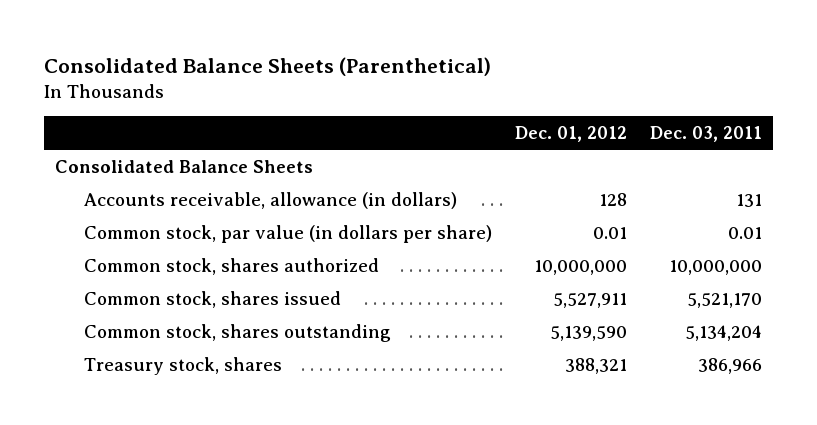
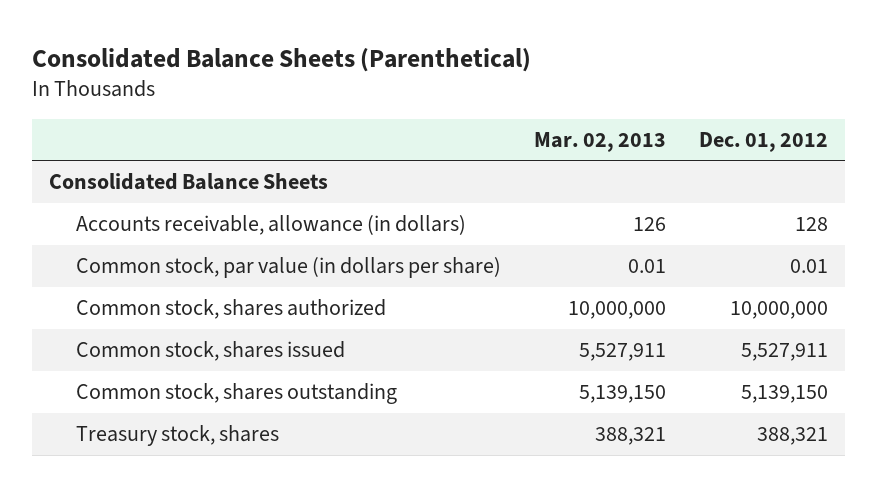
- | Dec. 01, 2012 | Dec. 03, 2011
+ | Mar. 02, 2013 | Dec. 01, 2012
- Common stock, shares outstanding | 5,139,590 | 5,134,204
+ Common stock, shares outstanding | 5,139,150 | 5,139,150

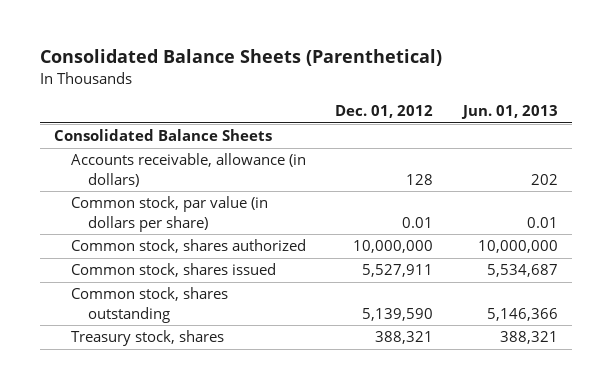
- | Mar. 02, 2013 | Dec. 01, 2012
+ | Dec. 01, 2012 | Jun. 01, 2013
- Common stock, shares outstanding | 5,139,150 | 5,139,150
+ Common stock, shares outstanding | 5,139,590 | 5,146,366

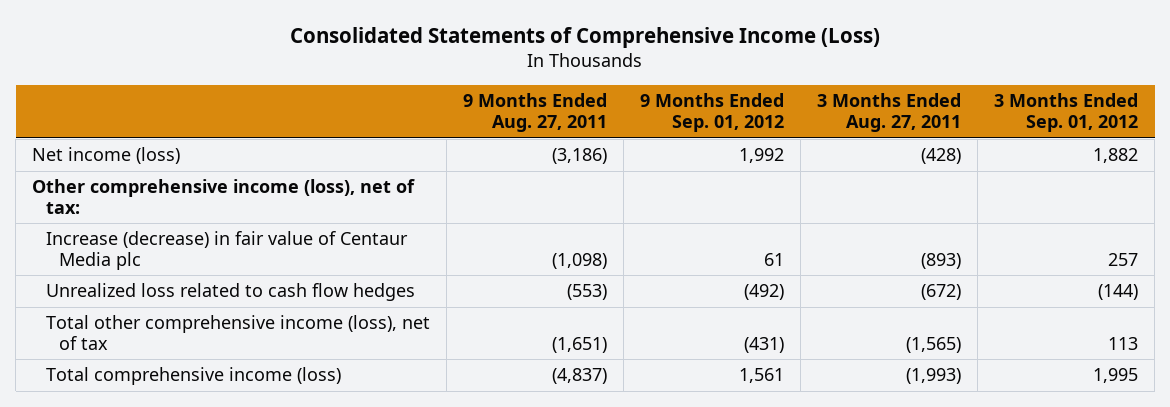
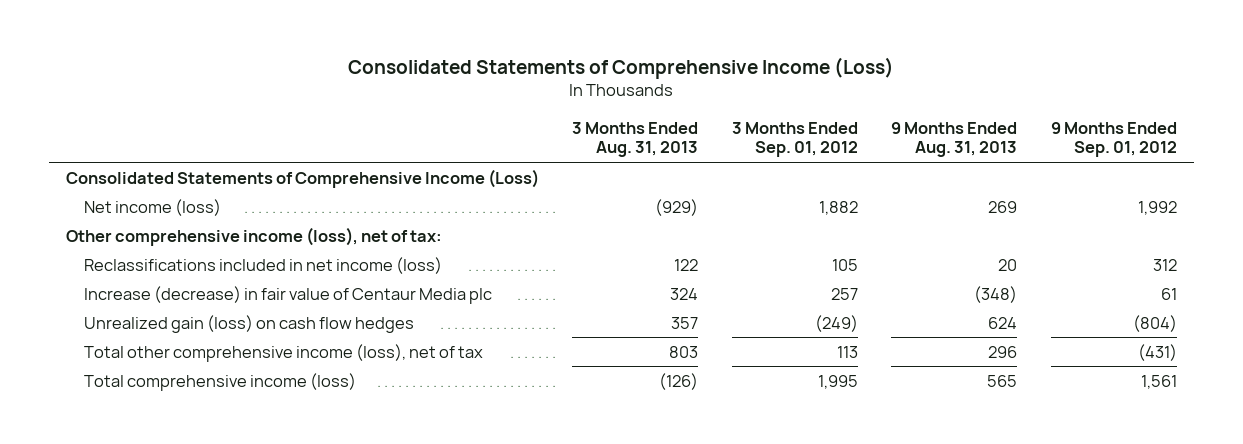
- | 9 Months Ended Aug. 27, 2011 | 9 Months Ended Sep. 01, 2012 | 3 Months Ended Aug. 27, 2011 | 3 Months Ended Sep. 01, 2012
+ | 3 Months Ended Aug. 31, 2013 | 3 Months Ended Sep. 01, 2012 | 9 Months Ended Aug. 31, 2013 | 9 Months Ended Sep. 01, 2012
+ Consolidated Statements of Comprehensive Income (Loss)
+ Reclassifications included in net income (loss) | 122 | 105 | 20 | 312
- Unrealized loss related to cash flow hedges | (553) | (492) | (672) | (144)
+ Unrealized gain (loss) on cash flow hedges | 357 | (249) | 624 | (804)

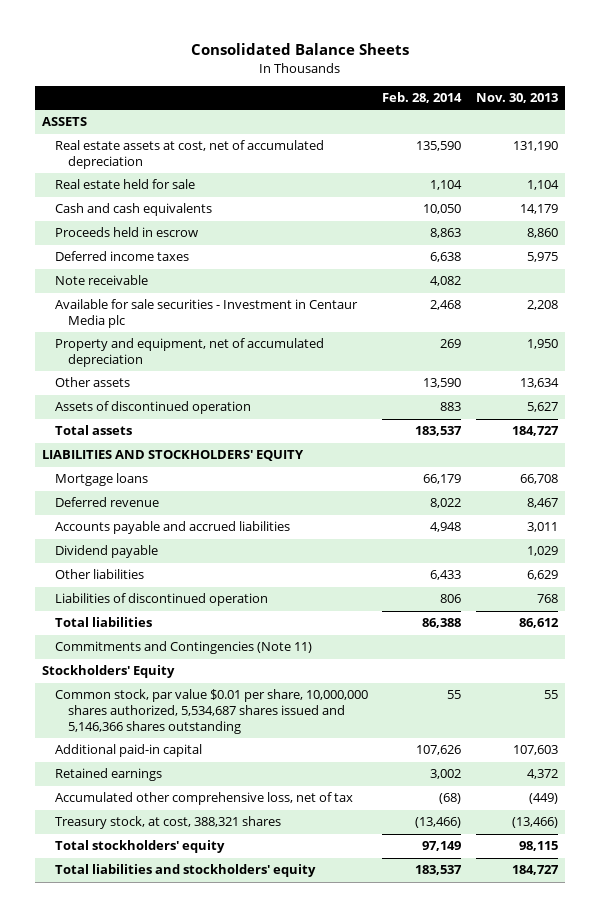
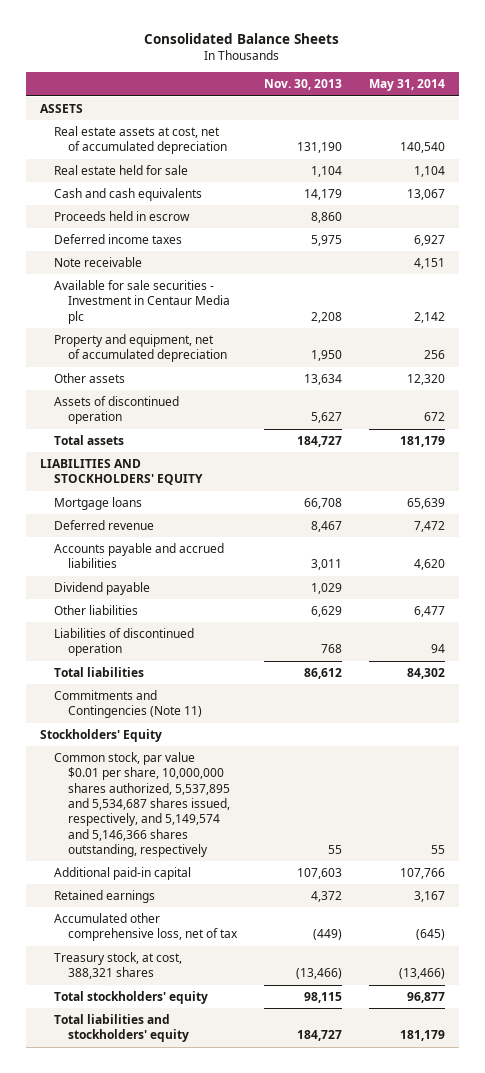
- | Feb. 28, 2014 | Nov. 30, 2013
+ | Nov. 30, 2013 | May 31, 2014
- Common stock, par value $0.01 per share, 10,000,000 shares authorized, 5,534,687 shares issued and 5,146,366 shares outstanding | 55 | 55
+ Common stock, par value $0.01 per share, 10,000,000 shares authorized, 5,537,895 and 5,534,687 shares issued, respectively, and 5,149,574 and 5,146,366 shares outstanding, respectively | 55 | 55

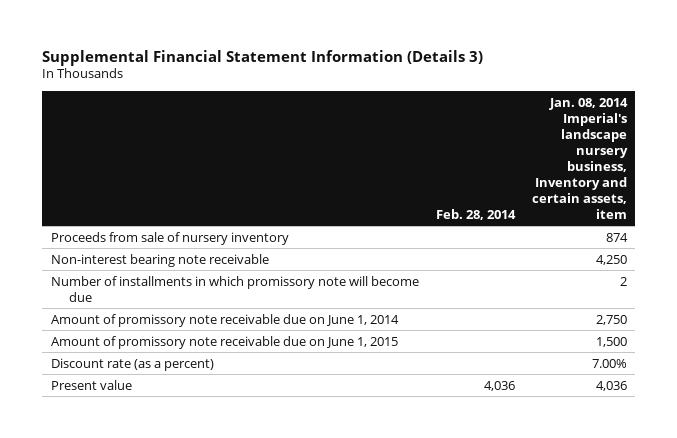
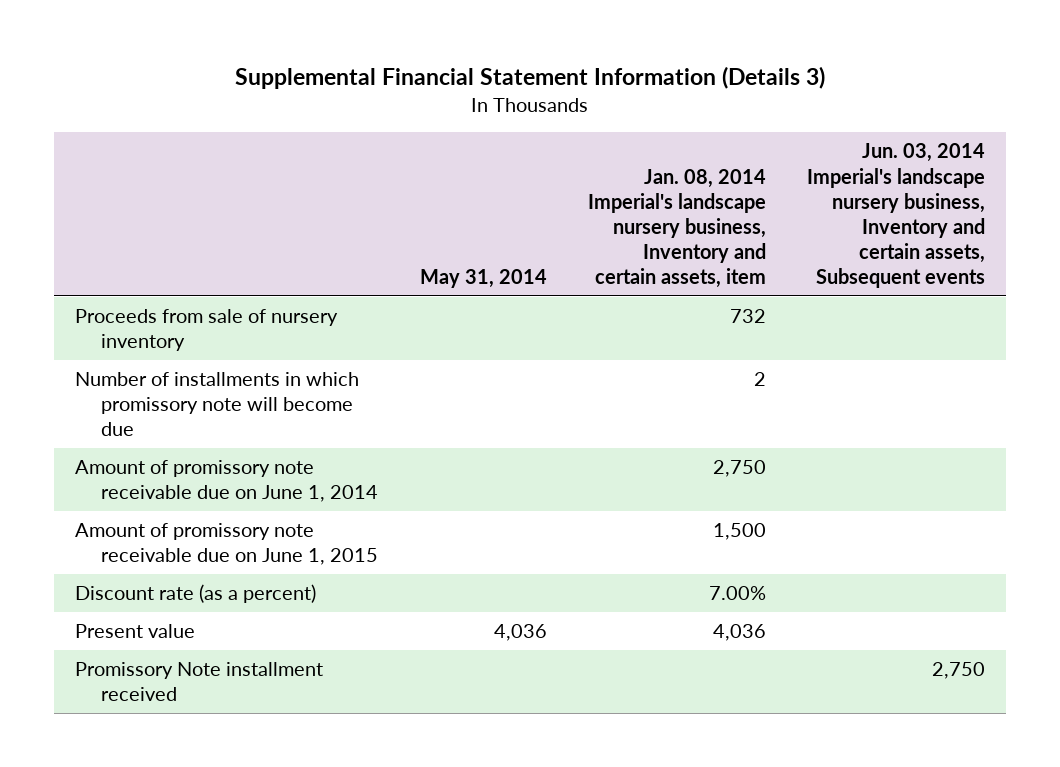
- | Feb. 28, 2014 | Jan. 08, 2014 Imperial's landscape nursery business, Inventory and certain assets, item
+ | May 31, 2014 | Jan. 08, 2014 Imperial's landscape nursery business, Inventory and certain assets, item | Jun. 03, 2014 Imperial's landscape nursery business, Inventory and certain assets, Subsequent events
- Proceeds from sale of nursery inventory | | 874
- Non-interest bearing note receivable | | 4,250
+ Proceeds from sale of nursery inventory | | 732 |
+ Promissory Note installment received | | | 2,750

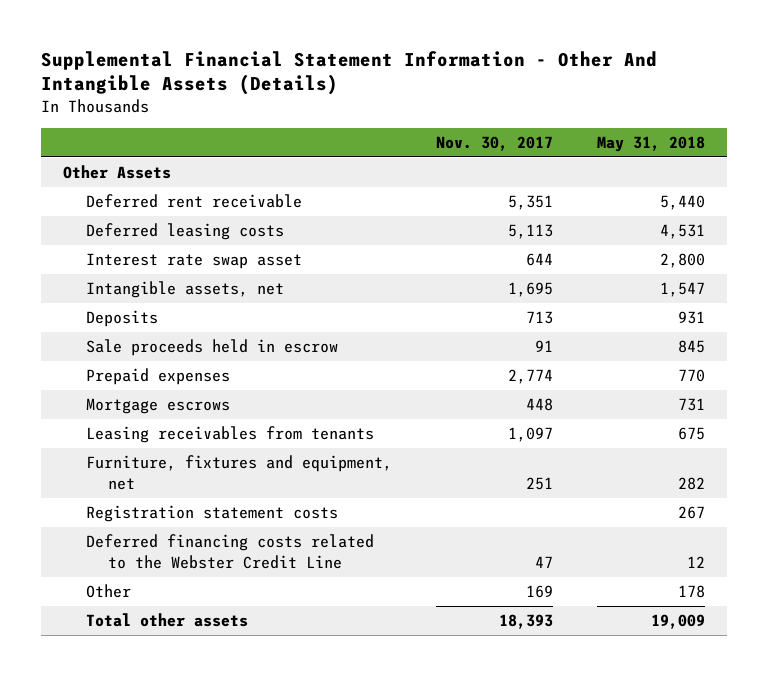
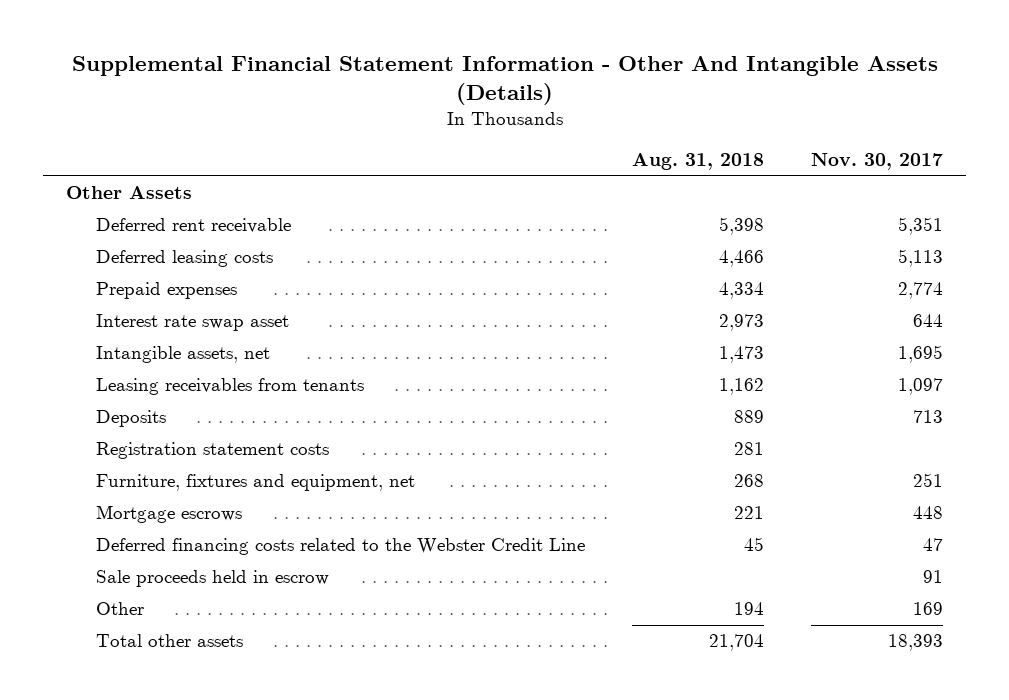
- | Nov. 30, 2017 | May 31, 2018
+ | Aug. 31, 2018 | Nov. 30, 2017
moved up: Prepaid expenses | 4,334 | 2,774
moved down: Deposits | 889 | 713
moved down: Furniture, fixtures and equipment, net | 268 | 251
moved down: Mortgage escrows | 221 | 448
moved down: Sale proceeds held in escrow | | 91

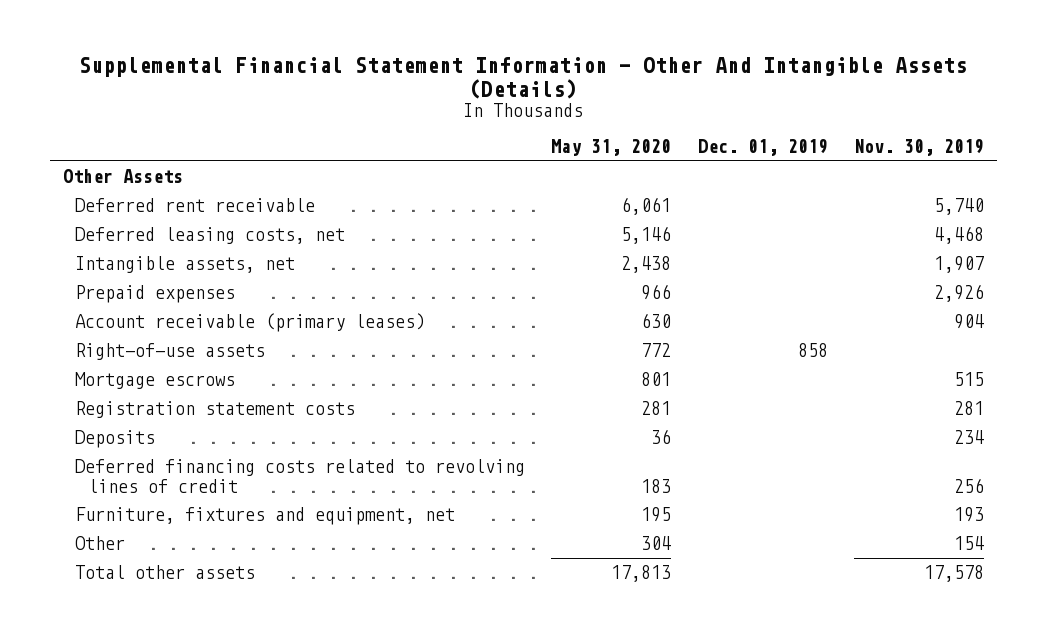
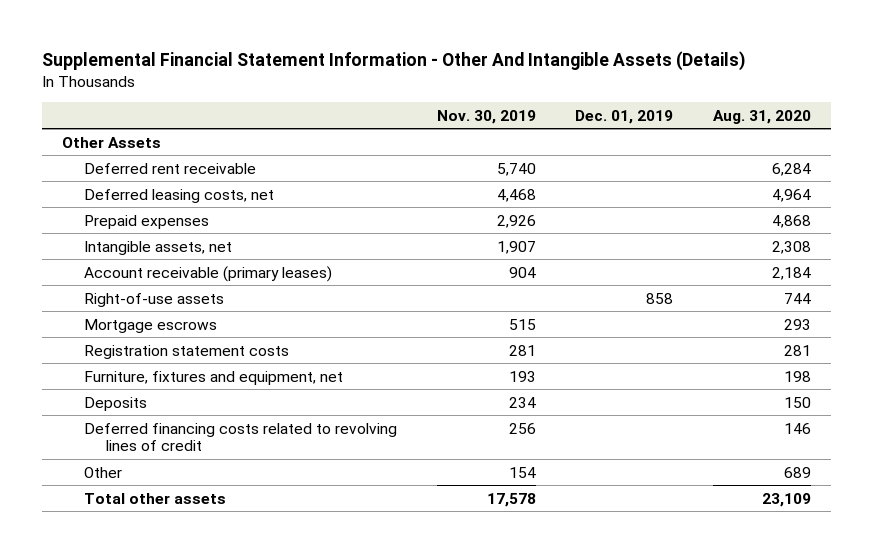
- | May 31, 2020 | Dec. 01, 2019 | Nov. 30, 2019
+ | Nov. 30, 2019 | Dec. 01, 2019 | Aug. 31, 2020
moved down: Intangible assets, net | 1,907 | | 2,308
moved up: Furniture, fixtures and equipment, net | 193 | | 198

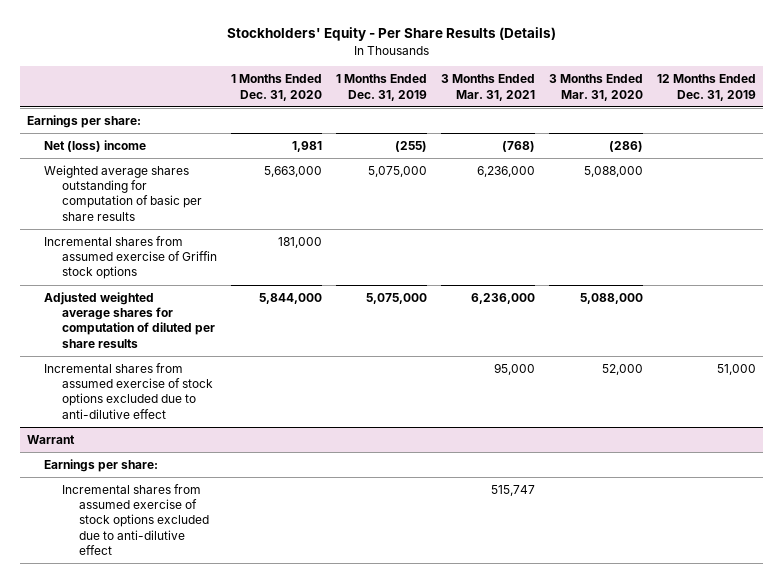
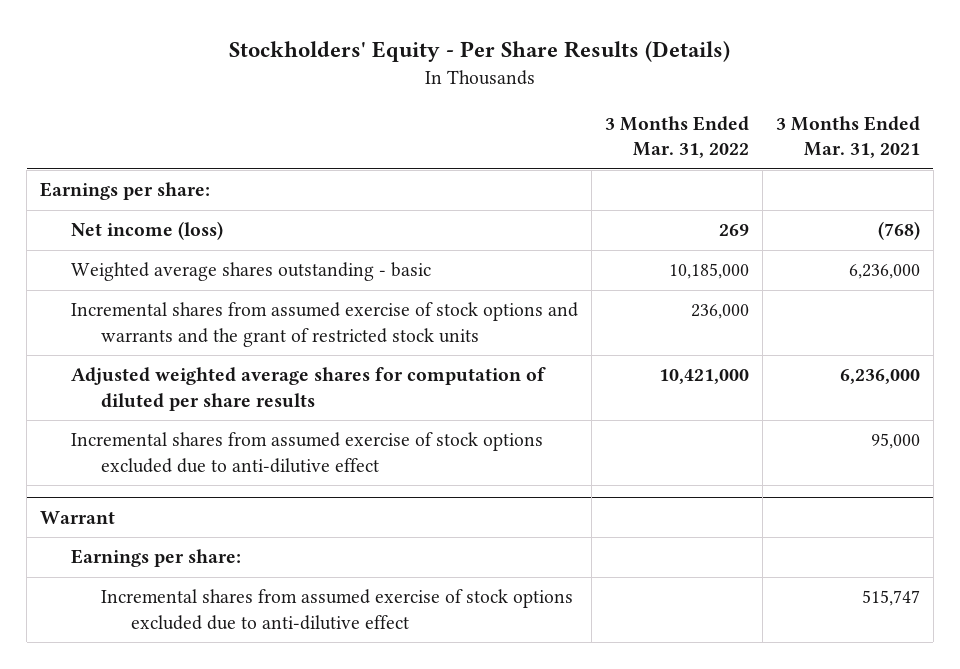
- | 1 Months Ended Dec. 31, 2020 | 1 Months Ended Dec. 31, 2019 | 3 Months Ended Mar. 31, 2021 | 3 Months Ended Mar. 31, 2020 | 12 Months Ended Dec. 31, 2019
+ | 3 Months Ended Mar. 31, 2022 | 3 Months Ended Mar. 31, 2021
- Net (loss) income | 1,981 | (255) | (768) | (286) |
- Weighted average shares outstanding for computation of basic per share results | 5,663,000 | 5,075,000 | 6,236,000 | 5,088,000 |
- Incremental shares from assumed exercise of Griffin stock options | 181,000 | | | |
+ Net income (loss) | 269 | (768)
+ Weighted average shares outstanding - basic | 10,185,000 | 6,236,000
+ Incremental shares from assumed exercise of stock options and warrants and the grant of restricted stock units | 236,000 |

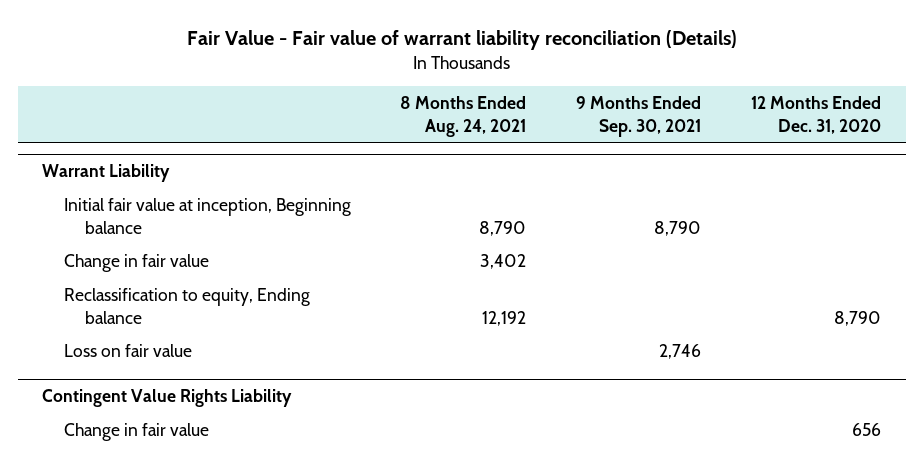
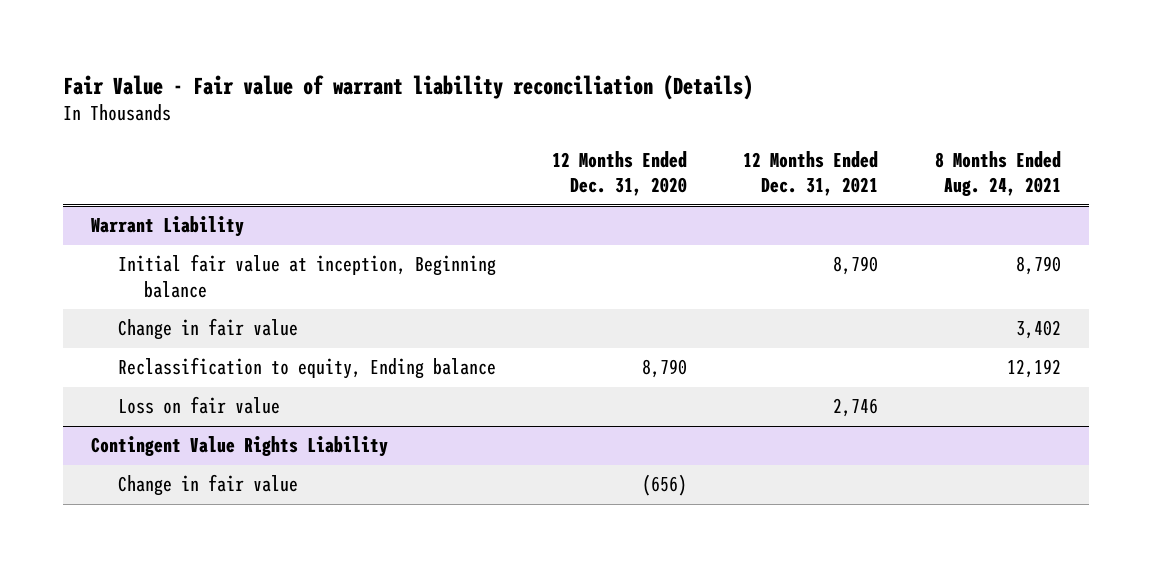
- | 8 Months Ended Aug. 24, 2021 | 9 Months Ended Sep. 30, 2021 | 12 Months Ended Dec. 31, 2020
+ | 12 Months Ended Dec. 31, 2020 | 12 Months Ended Dec. 31, 2021 | 8 Months Ended Aug. 24, 2021
@ Contingent Value Rights Liability
- Change in fair value | | | 656
+ Change in fair value | (656) | |

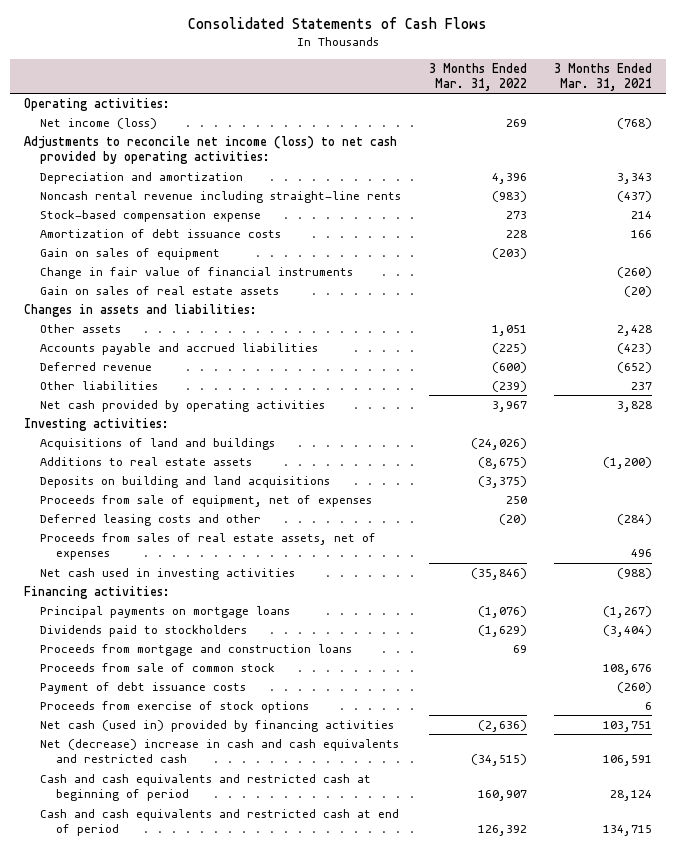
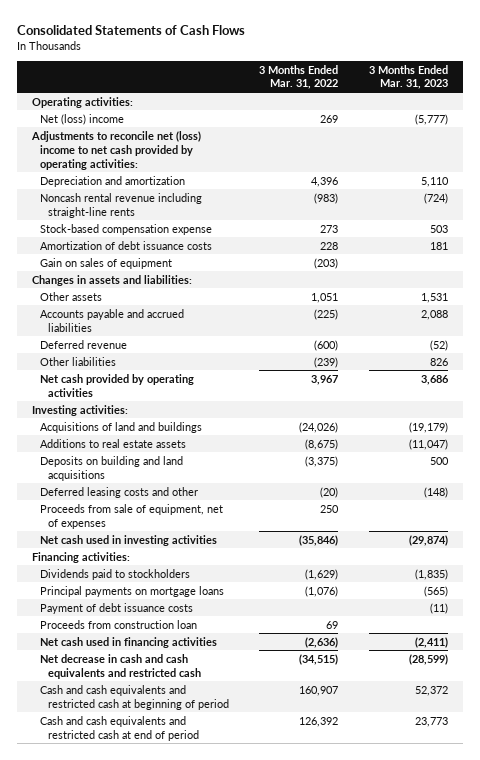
- | 3 Months Ended Mar. 31, 2022 | 3 Months Ended Mar. 31, 2021
+ | 3 Months Ended Mar. 31, 2022 | 3 Months Ended Mar. 31, 2023
- Net income (loss) | 269 | (768)
- Adjustments to reconcile net income (loss) to net cash provided by operating activities:
+ Net (loss) income | 269 | (5,777)
+ Adjustments to reconcile net (loss) income to net cash provided by operating activities:
- Change in fair value of financial instruments | | (260)
- Gain on sales of real estate assets | | (20)
- Proceeds from sales of real estate assets, net of expenses | | 496
moved down: Proceeds from sale of equipment, net of expenses | 250 |
- Proceeds from mortgage and construction loans | 69 |
- Proceeds from sale of common stock | | 108,676
moved down: Principal payments on mortgage loans | (1,076) | (565)
- Proceeds from exercise of stock options | | 6
- Net cash (used in) provided by financing activities | (2,636) | 103,751
- Net (decrease) increase in cash and cash equivalents and restricted cash | (34,515) | 106,591
+ Proceeds from construction loan | 69 |
+ Net cash used in financing activities | (2,636) | (2,411)
+ Net decrease in cash and cash equivalents and restricted cash | (34,515) | (28,599)

